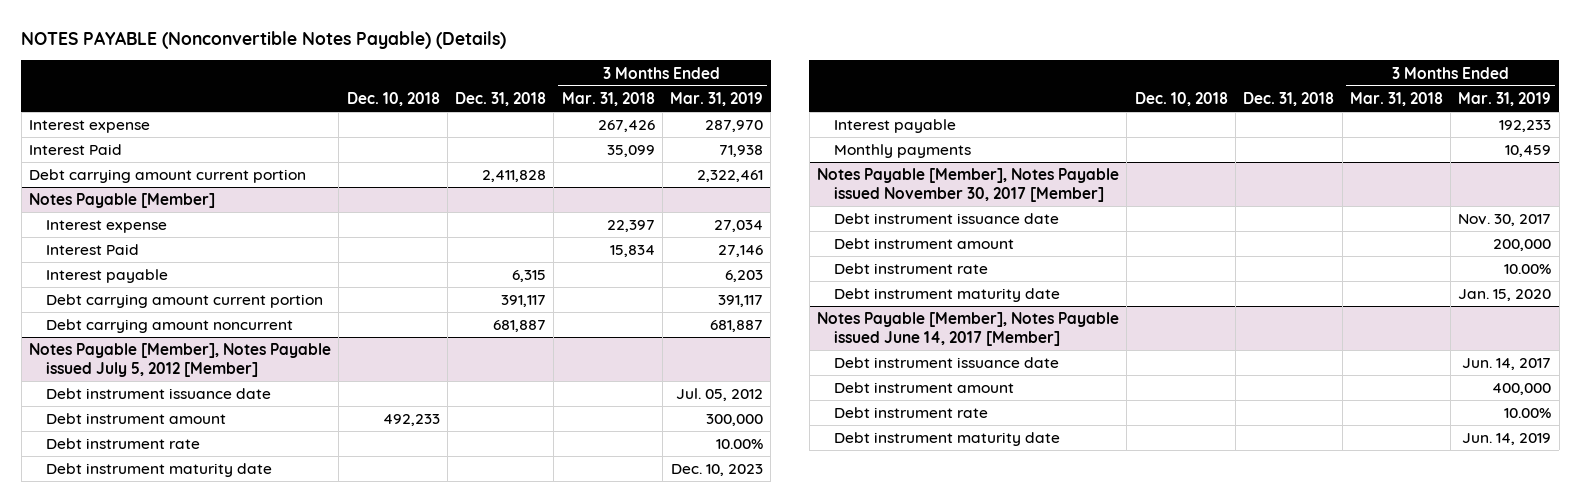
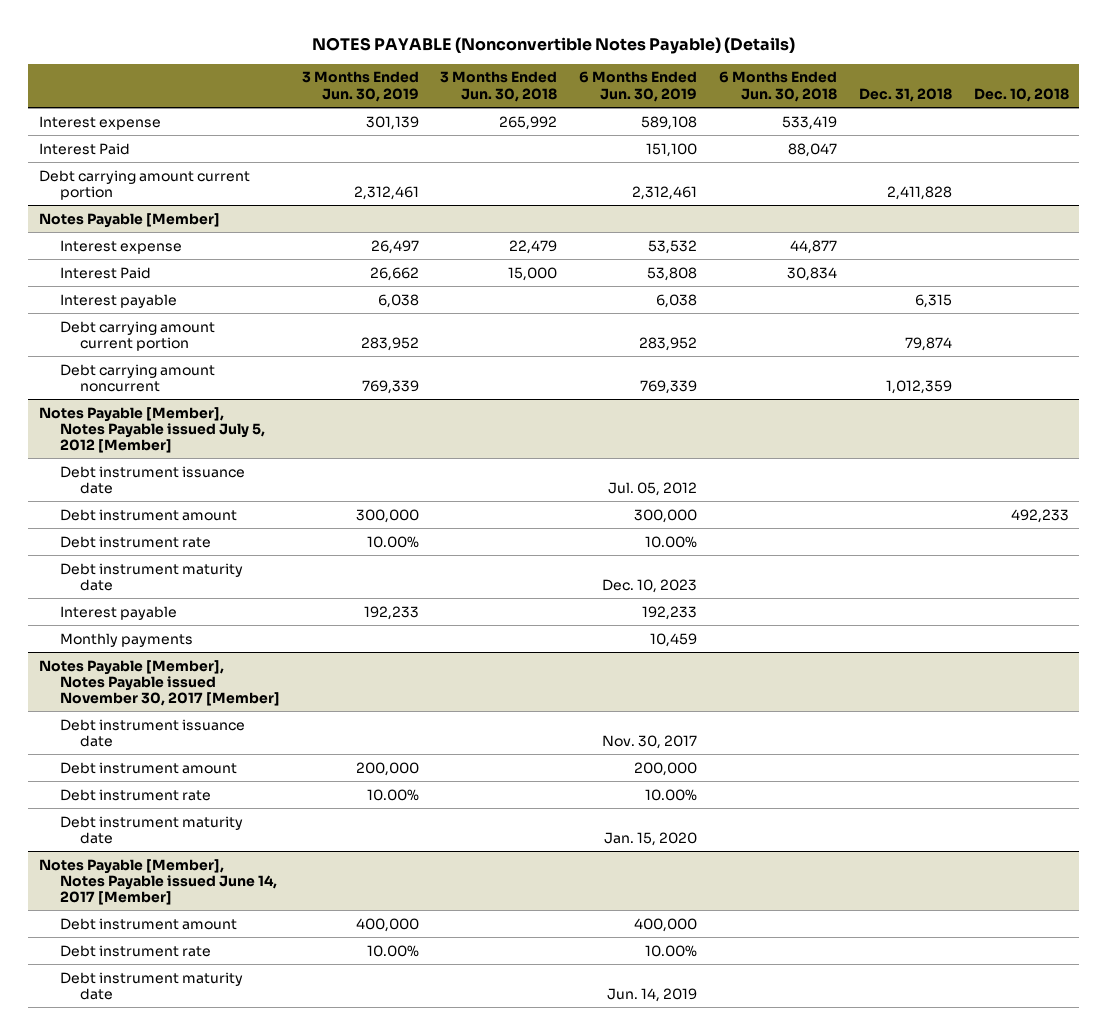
- | Dec. 10, 2018 | Dec. 31, 2018 | 3 Months Ended Mar. 31, 2018 | 3 Months Ended Mar. 31, 2019
+ | 3 Months Ended Jun. 30, 2019 | 3 Months Ended Jun. 30, 2018 | 6 Months Ended Jun. 30, 2019 | 6 Months Ended Jun. 30, 2018 | Dec. 31, 2018 | Dec. 10, 2018
@ Notes Payable [Member]
- Debt carrying amount current portion | | 391,117 | | 391,117
- Debt carrying amount noncurrent | | 681,887 | | 681,887
+ Debt carrying amount current portion | 283,952 | | 283,952 | | 79,874 |
+ Debt carrying amount noncurrent | 769,339 | | 769,339 | | 1,012,359 |
@ Notes Payable [Member], Notes Payable issued June 14, 2017 [Member]
- Debt instrument issuance date | | | | Jun. 14, 2017

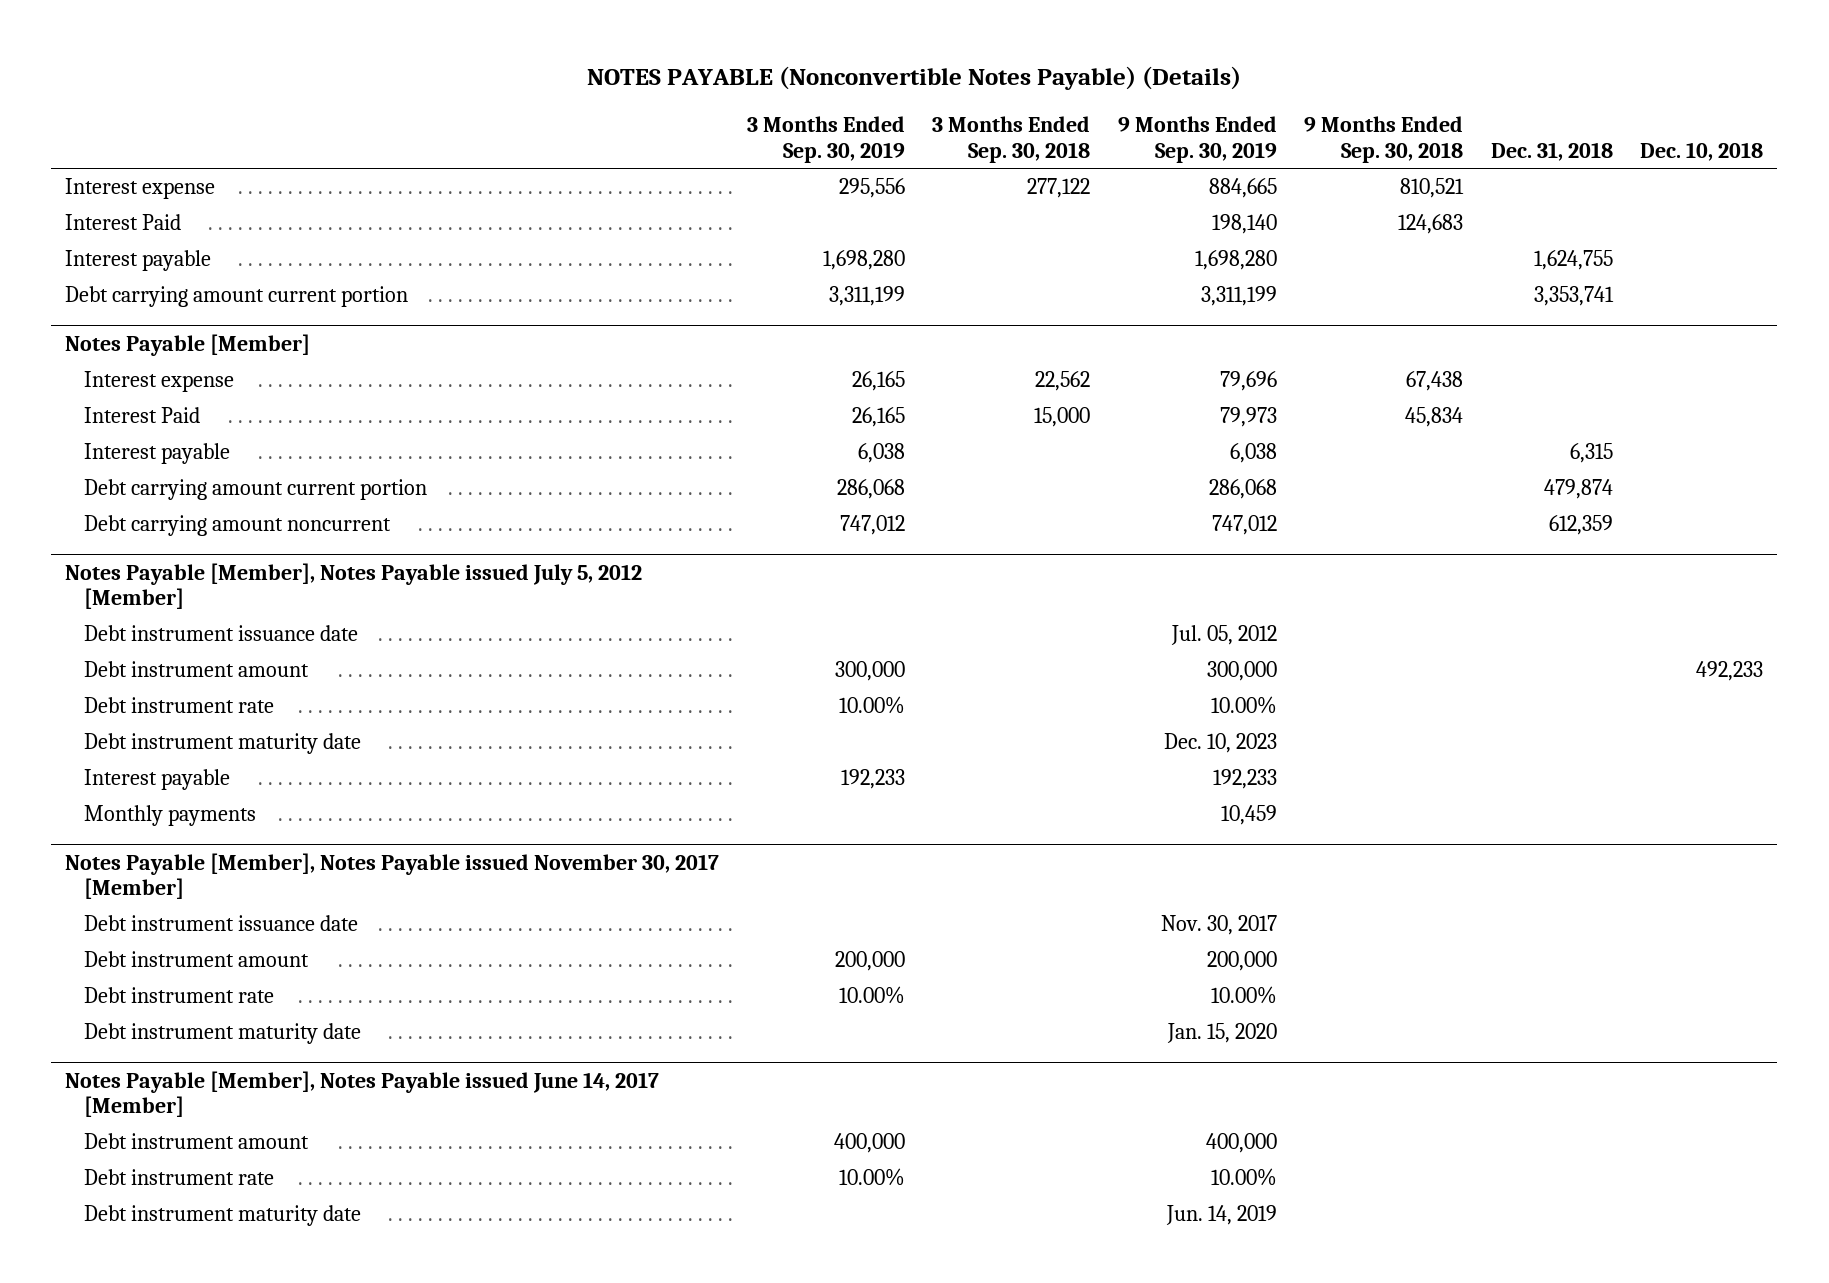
- | 3 Months Ended Jun. 30, 2019 | 3 Months Ended Jun. 30, 2018 | 6 Months Ended Jun. 30, 2019 | 6 Months Ended Jun. 30, 2018 | Dec. 31, 2018 | Dec. 10, 2018
+ | 3 Months Ended Sep. 30, 2019 | 3 Months Ended Sep. 30, 2018 | 9 Months Ended Sep. 30, 2019 | 9 Months Ended Sep. 30, 2018 | Dec. 31, 2018 | Dec. 10, 2018
- Debt carrying amount current portion | 2,312,461 | | 2,312,461 | | 2,411,828 |
+ Interest payable | 1,698,280 | | 1,698,280 | | 1,624,755 |
+ Debt carrying amount current portion | 3,311,199 | | 3,311,199 | | 3,353,741 |
@ Notes Payable [Member]
- Debt carrying amount current portion | 283,952 | | 283,952 | | 79,874 |
- Debt carrying amount noncurrent | 769,339 | | 769,339 | | 1,012,359 |
+ Debt carrying amount current portion | 286,068 | | 286,068 | | 479,874 |
+ Debt carrying amount noncurrent | 747,012 | | 747,012 | | 612,359 |

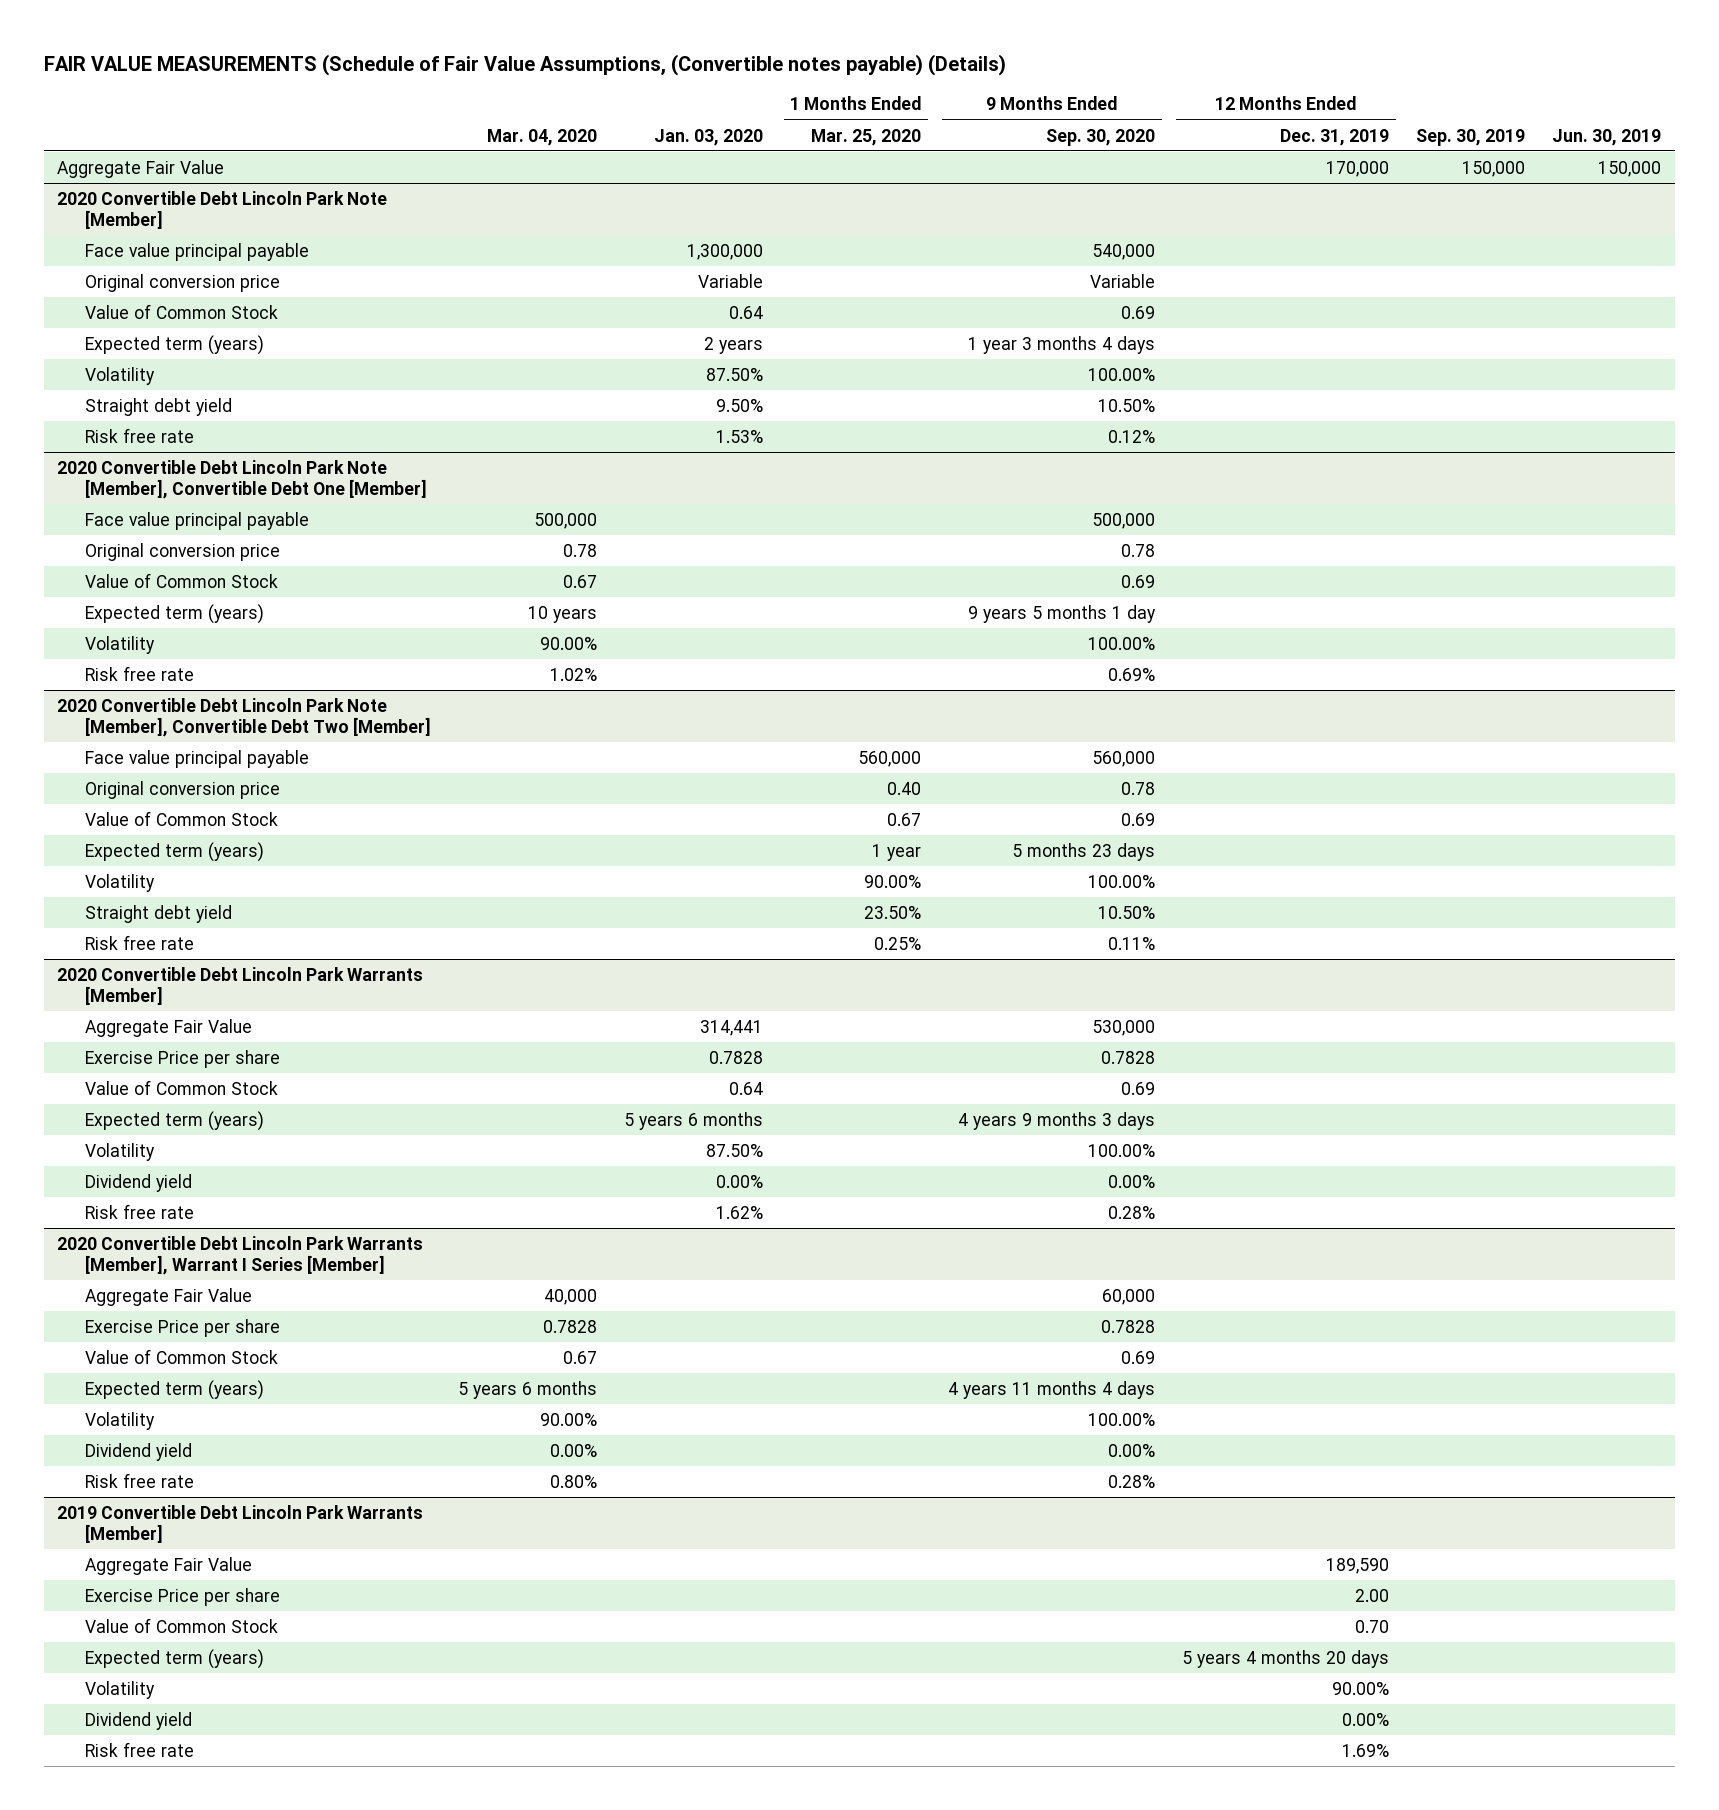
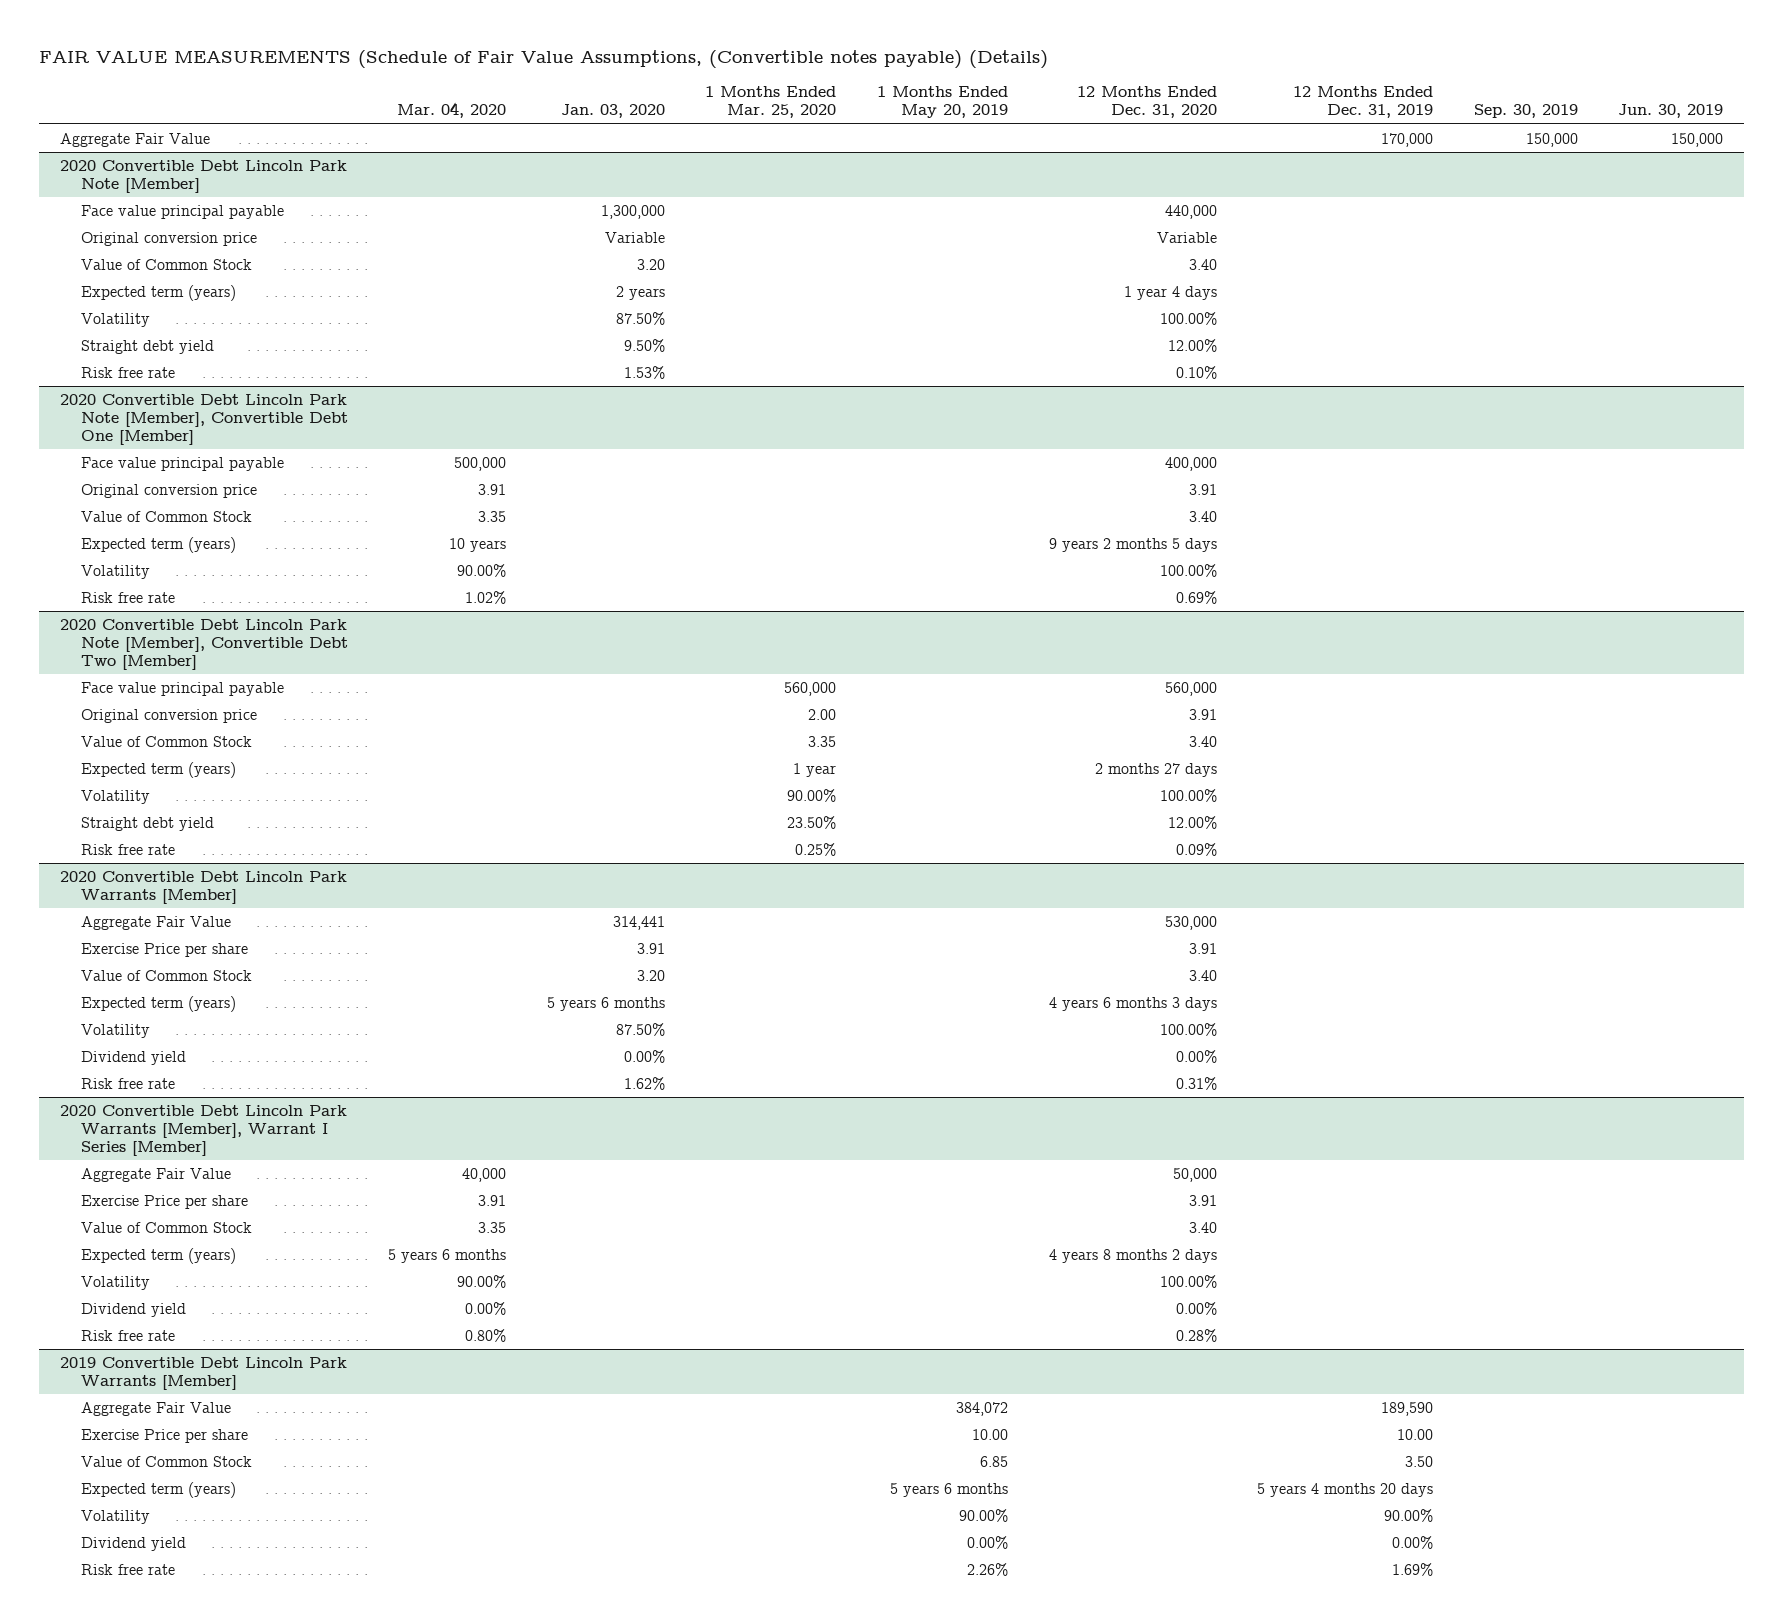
- | Mar. 04, 2020 | Jan. 03, 2020 | 1 Months Ended Mar. 25, 2020 | 9 Months Ended Sep. 30, 2020 | 12 Months Ended Dec. 31, 2019 | Sep. 30, 2019 | Jun. 30, 2019
+ | Mar. 04, 2020 | Jan. 03, 2020 | 1 Months Ended Mar. 25, 2020 | 1 Months Ended May 20, 2019 | 12 Months Ended Dec. 31, 2020 | 12 Months Ended Dec. 31, 2019 | Sep. 30, 2019 | Jun. 30, 2019
@ 2020 Convertible Debt Lincoln Park Note [Member]
- Value of Common Stock | | 0.64 | | 0.69 | | |
+ Value of Common Stock | | 3.20 | | | 3.40 | | |
@ 2020 Convertible Debt Lincoln Park Note [Member], Convertible Debt One [Member]
- Original conversion price | 0.78 | | | 0.78 | | |
- Value of Common Stock | 0.67 | | | 0.69 | | |
+ Original conversion price | 3.91 | | | | 3.91 | | |
+ Value of Common Stock | 3.35 | | | | 3.40 | | |
@ 2020 Convertible Debt Lincoln Park Note [Member], Convertible Debt Two [Member]
- Original conversion price | | | 0.40 | 0.78 | | |
- Value of Common Stock | | | 0.67 | 0.69 | | |
+ Original conversion price | | | 2.00 | | 3.91 | | |
+ Value of Common Stock | | | 3.35 | | 3.40 | | |
@ 2020 Convertible Debt Lincoln Park Warrants [Member]
- Exercise Price per share | | 0.7828 | | 0.7828 | | |
- Value of Common Stock | | 0.64 | | 0.69 | | |
+ Exercise Price per share | | 3.91 | | | 3.91 | | |
+ Value of Common Stock | | 3.20 | | | 3.40 | | |
@ 2020 Convertible Debt Lincoln Park Warrants [Member], Warrant I Series [Member]
- Exercise Price per share | 0.7828 | | | 0.7828 | | |
- Value of Common Stock | 0.67 | | | 0.69 | | |
+ Exercise Price per share | 3.91 | | | | 3.91 | | |
+ Value of Common Stock | 3.35 | | | | 3.40 | | |
@ 2019 Convertible Debt Lincoln Park Warrants [Member]
- Exercise Price per share | | | | | 2.00 | |
- Value of Common Stock | | | | | 0.70 | |
+ Exercise Price per share | | | | 10.00 | | 10.00 | |
+ Value of Common Stock | | | | 6.85 | | 3.50 | |

